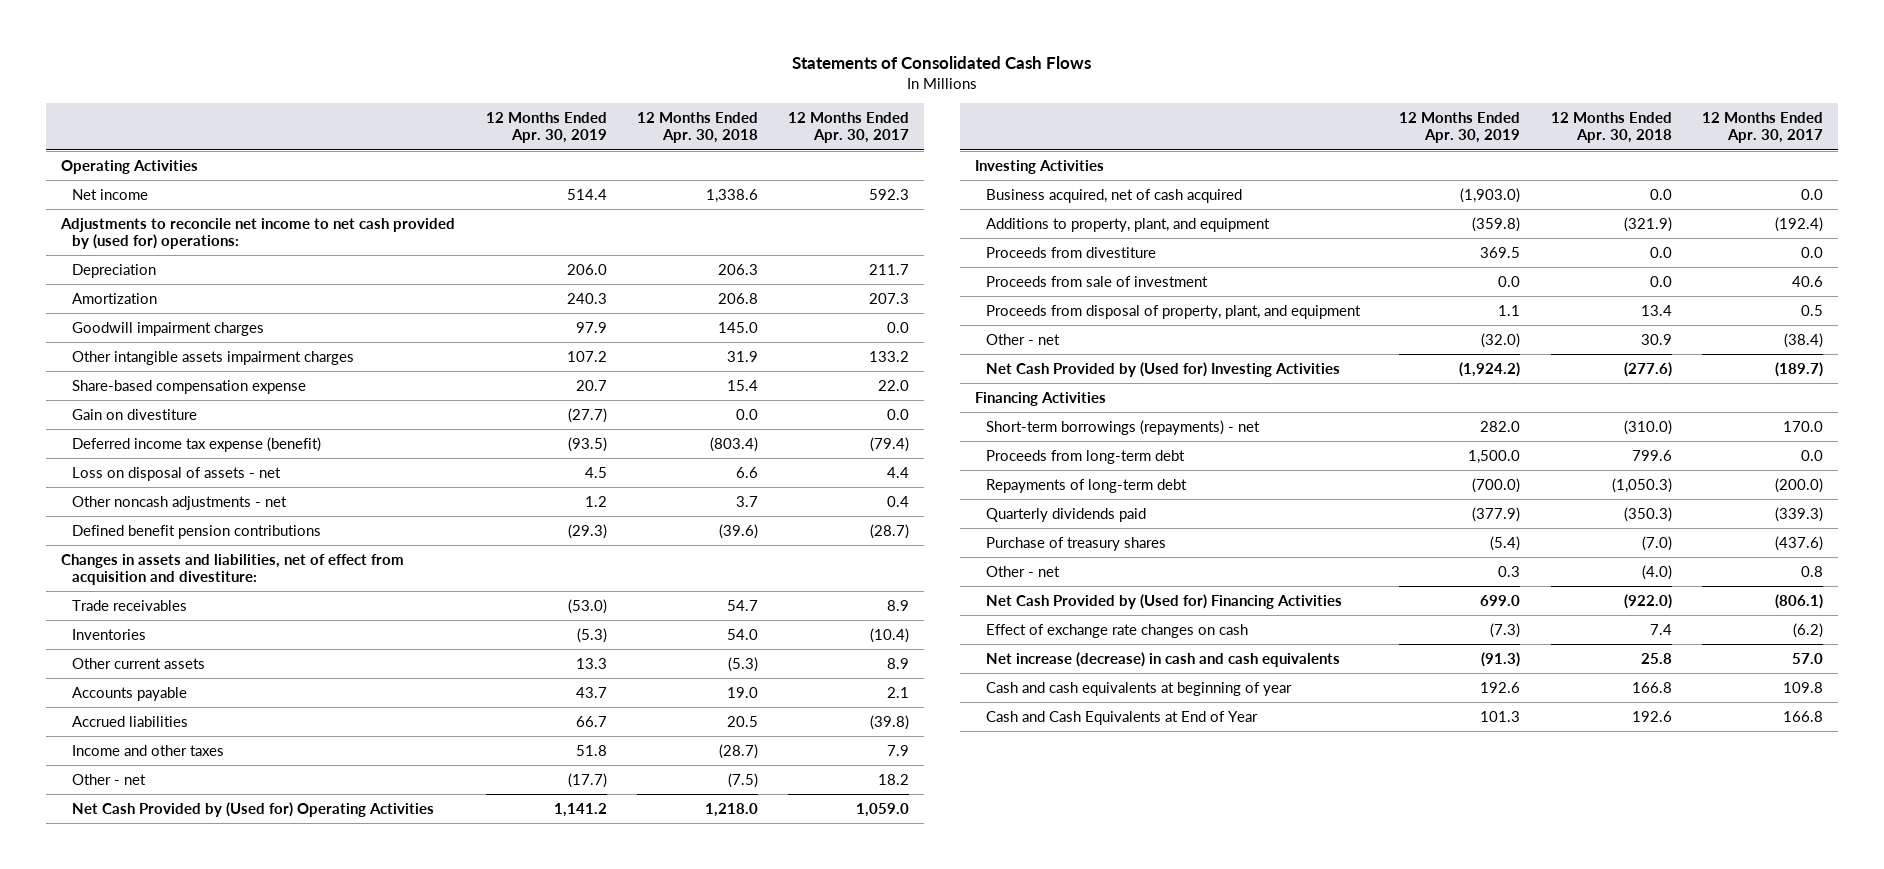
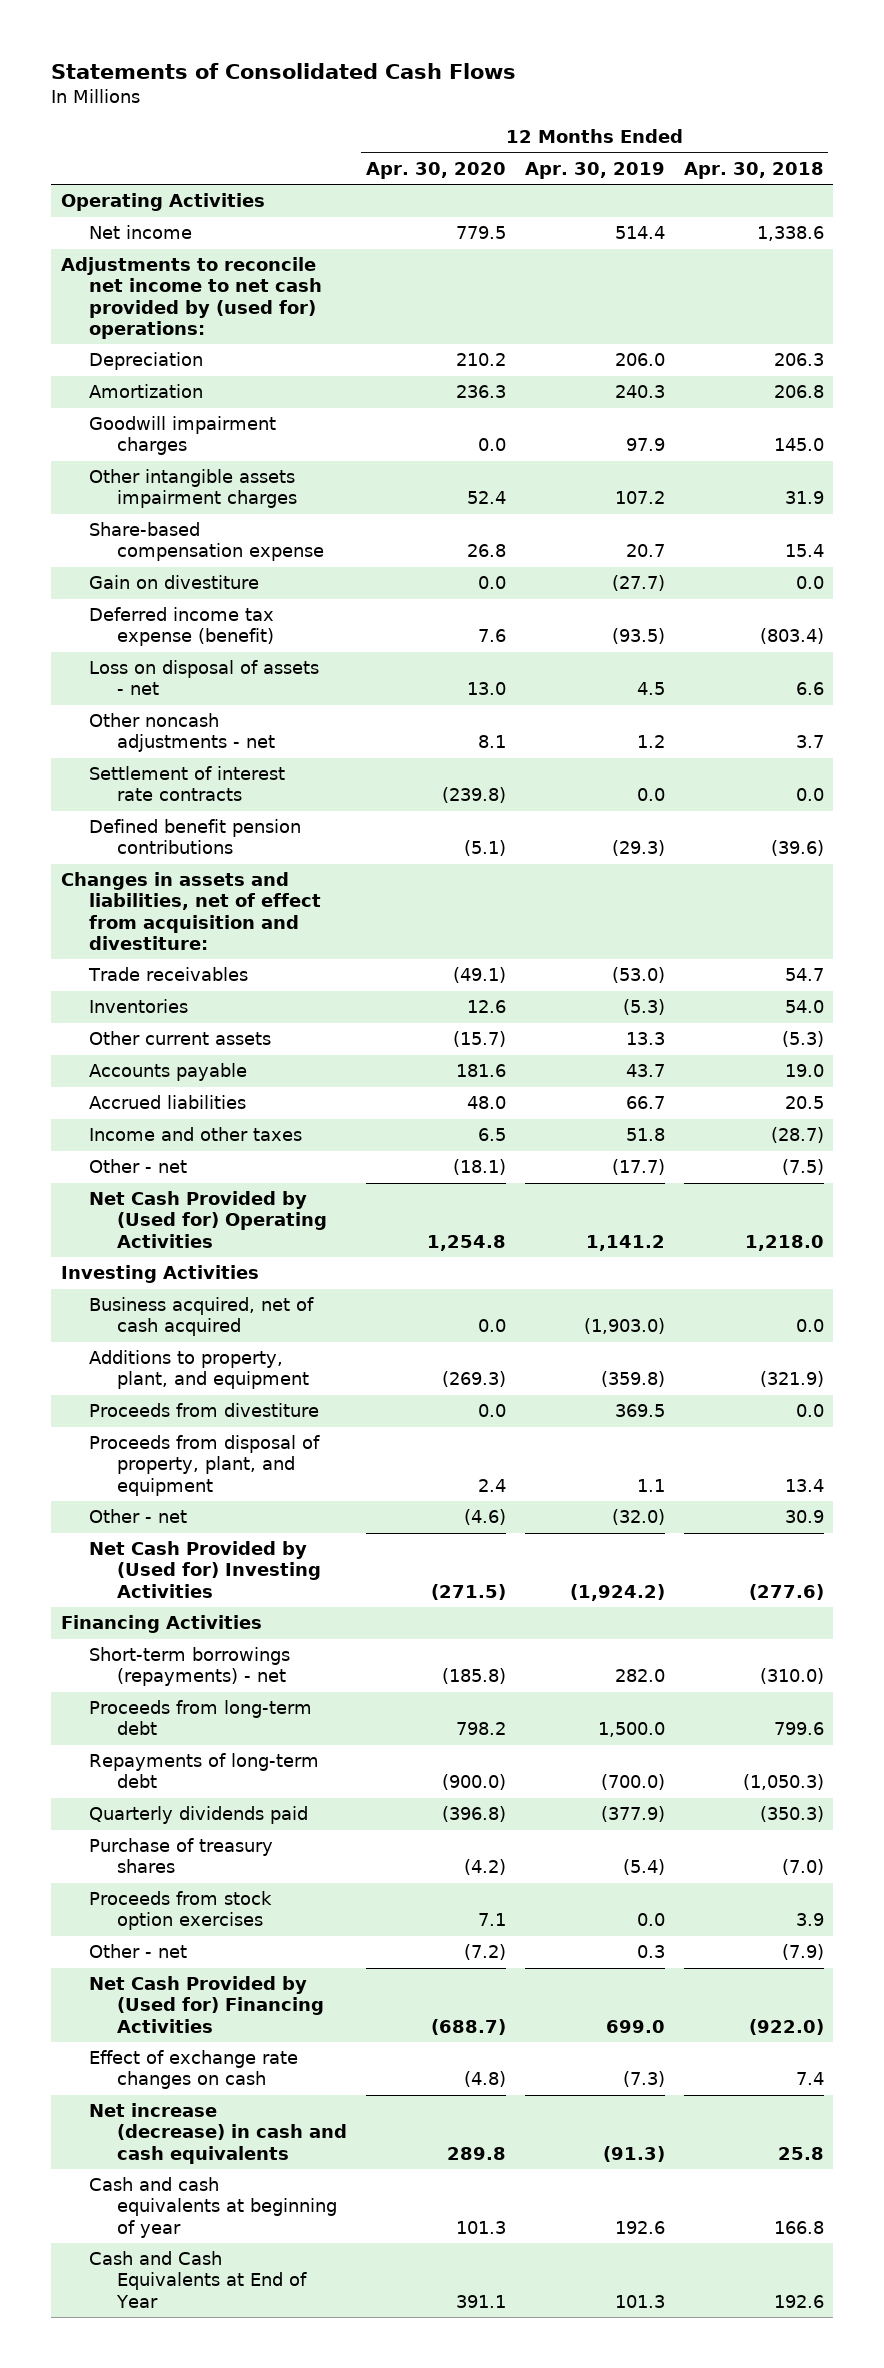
- | 12 Months Ended Apr. 30, 2019 | 12 Months Ended Apr. 30, 2018 | 12 Months Ended Apr. 30, 2017
+ | 12 Months Ended Apr. 30, 2020 | 12 Months Ended Apr. 30, 2019 | 12 Months Ended Apr. 30, 2018
+ Settlement of interest rate contracts | (239.8) | 0.0 | 0.0
- Proceeds from sale of investment | 0.0 | 0.0 | 40.6
- Other - net | 0.3 | (4.0) | 0.8
+ Proceeds from stock option exercises | 7.1 | 0.0 | 3.9
+ Other - net | (7.2) | 0.3 | (7.9)

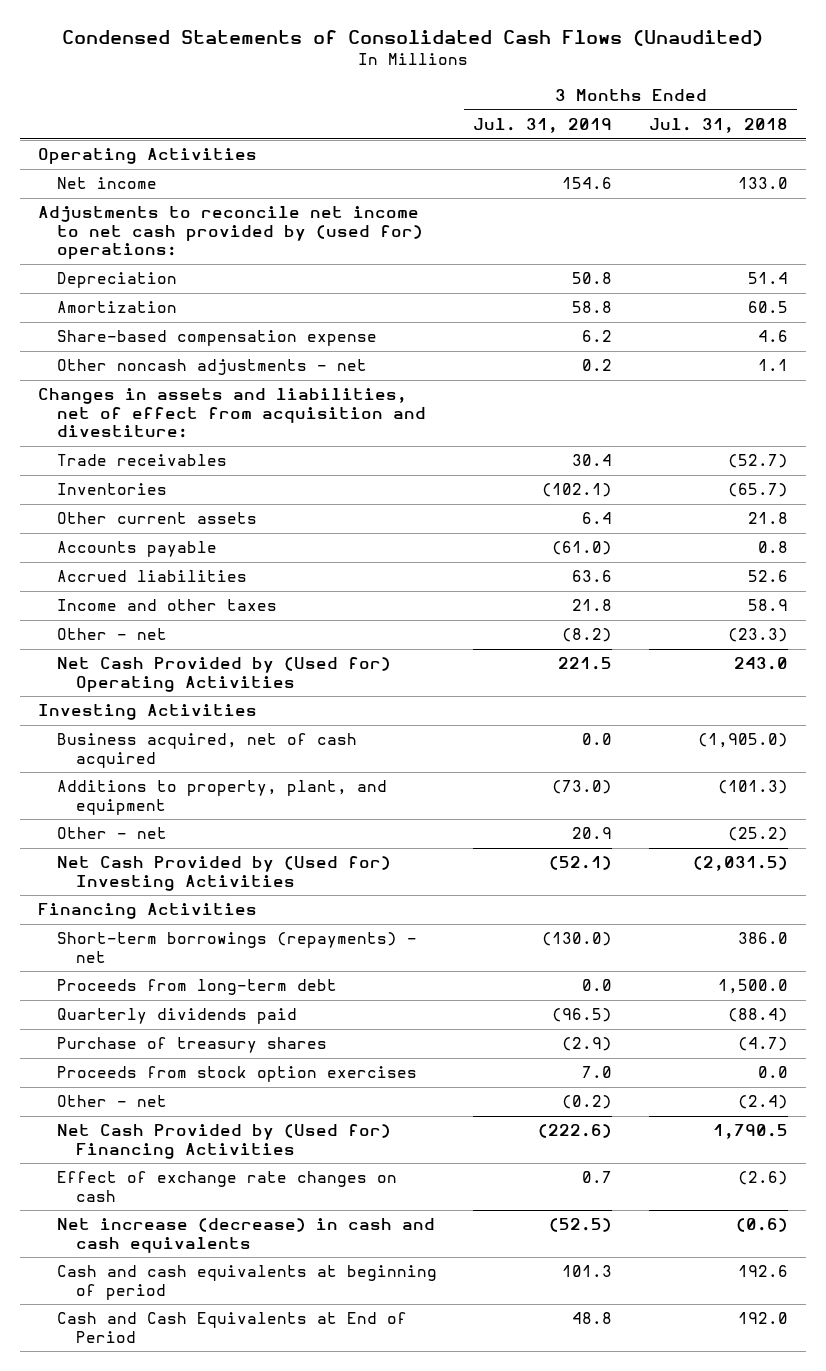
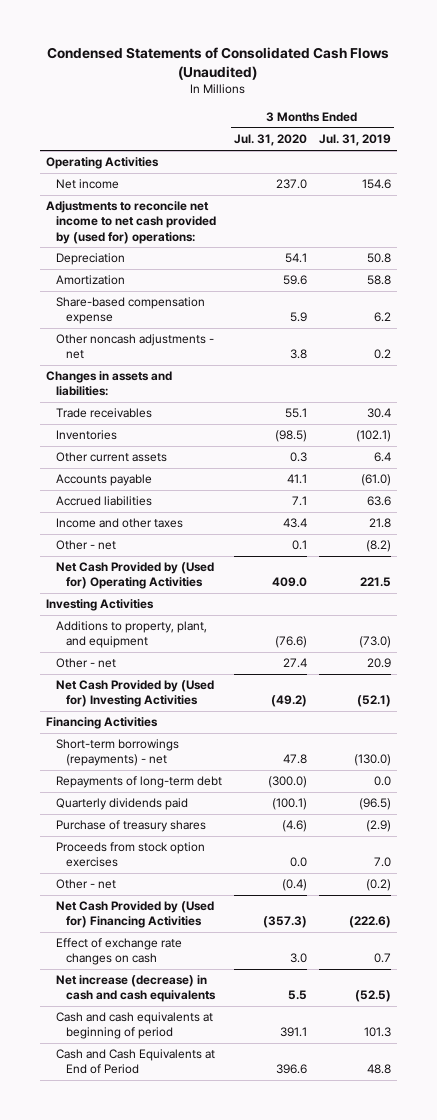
- | 3 Months Ended Jul. 31, 2019 | 3 Months Ended Jul. 31, 2018
+ | 3 Months Ended Jul. 31, 2020 | 3 Months Ended Jul. 31, 2019
- Changes in assets and liabilities, net of effect from acquisition and divestiture:
+ Changes in assets and liabilities:
- Business acquired, net of cash acquired | 0.0 | (1,905.0)
- Proceeds from long-term debt | 0.0 | 1,500.0
+ Repayments of long-term debt | (300.0) | 0.0

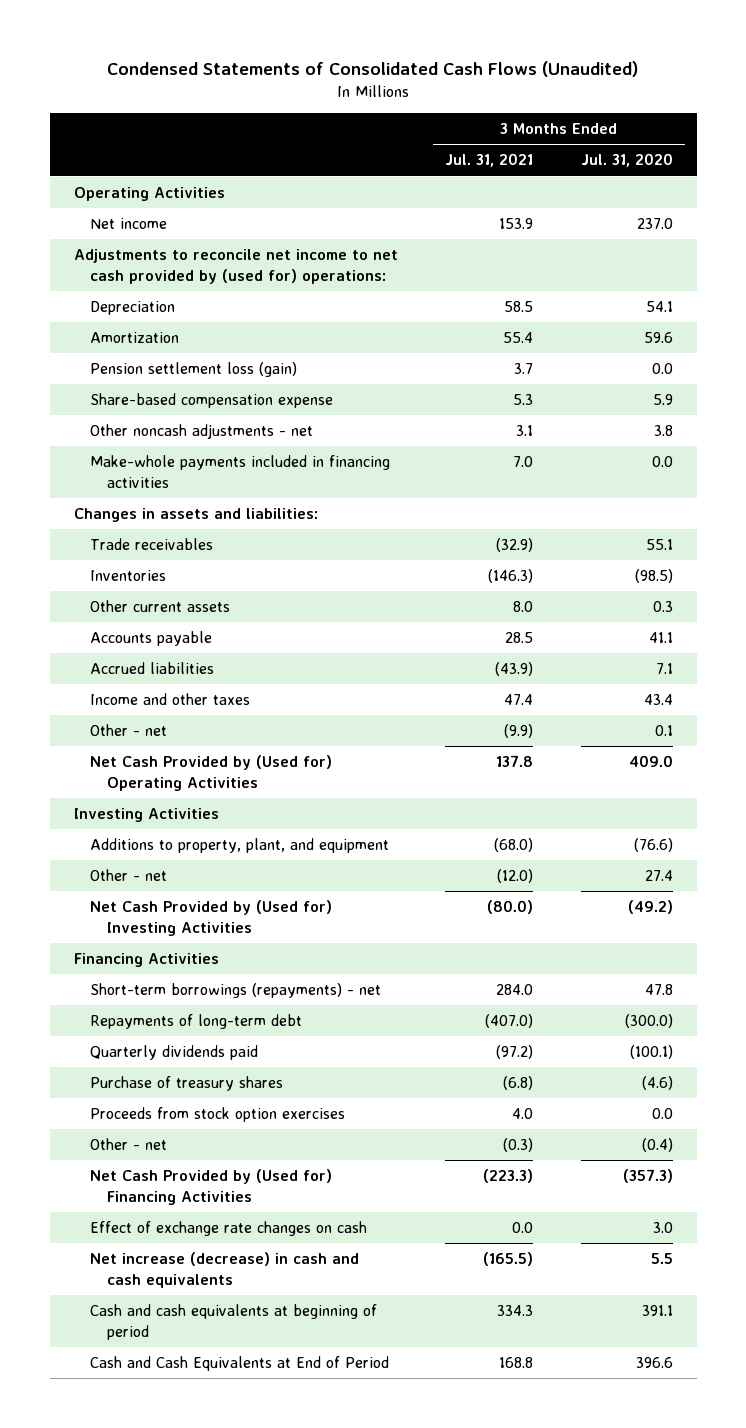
- | 3 Months Ended Jul. 31, 2020 | 3 Months Ended Jul. 31, 2019
+ | 3 Months Ended Jul. 31, 2021 | 3 Months Ended Jul. 31, 2020
+ Pension settlement loss (gain) | 3.7 | 0.0
+ Make-whole payments included in financing activities | 7.0 | 0.0

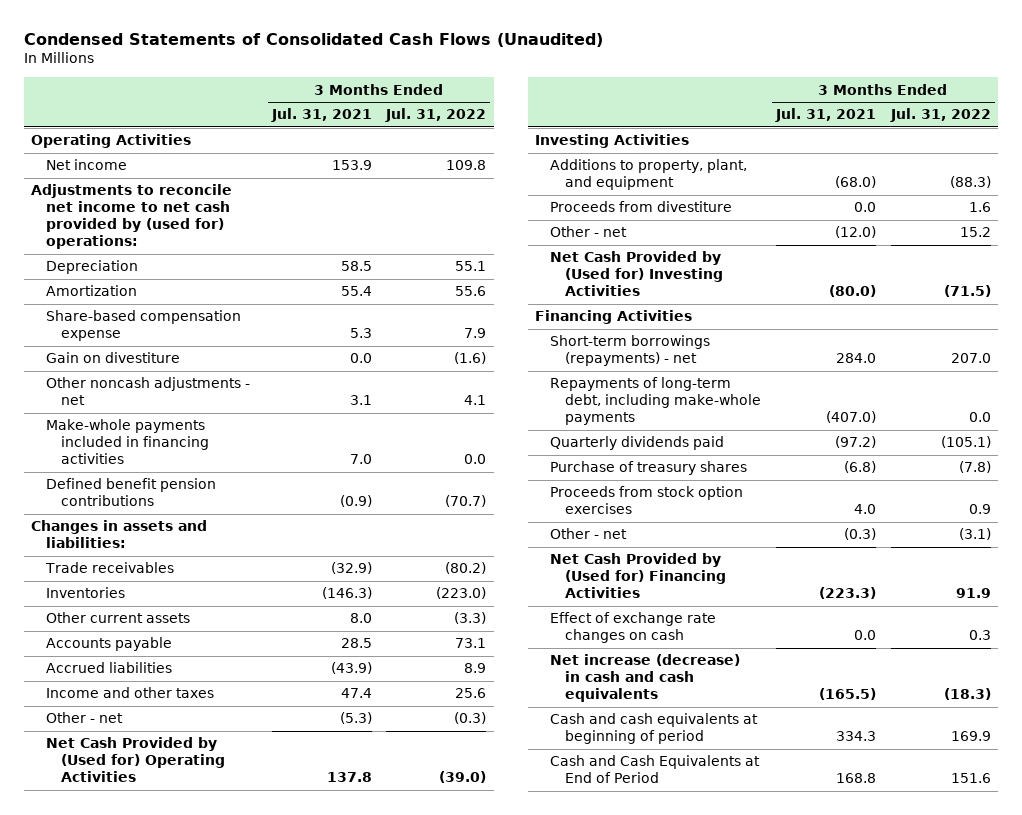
- | 3 Months Ended Jul. 31, 2021 | 3 Months Ended Jul. 31, 2020
+ | 3 Months Ended Jul. 31, 2021 | 3 Months Ended Jul. 31, 2022
- Pension settlement loss (gain) | 3.7 | 0.0
+ Gain on divestiture | 0.0 | (1.6)
+ Defined benefit pension contributions | (0.9) | (70.7)
- Other - net | (9.9) | 0.1
+ Other - net | (5.3) | (0.3)
+ Proceeds from divestiture | 0.0 | 1.6
- Repayments of long-term debt | (407.0) | (300.0)
+ Repayments of long-term debt, including make-whole payments | (407.0) | 0.0

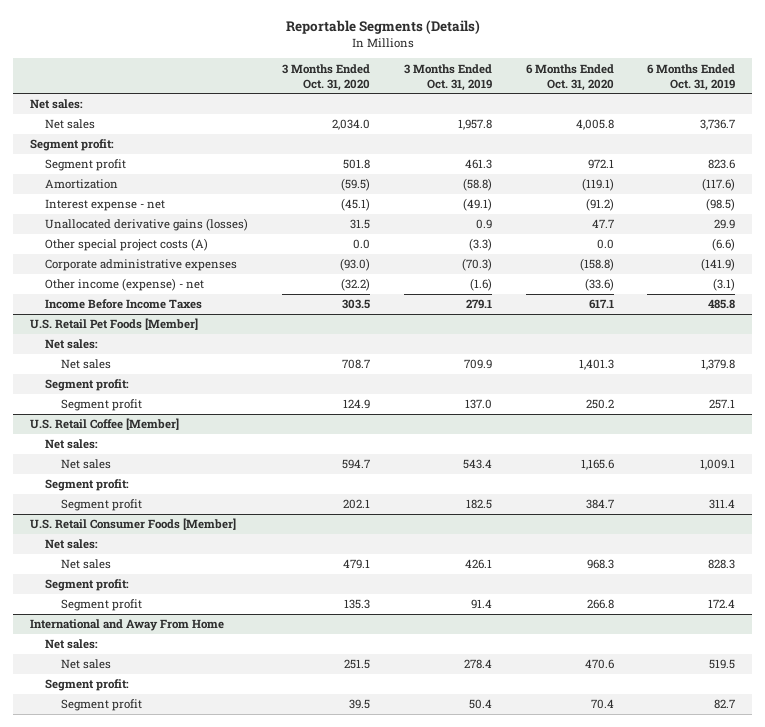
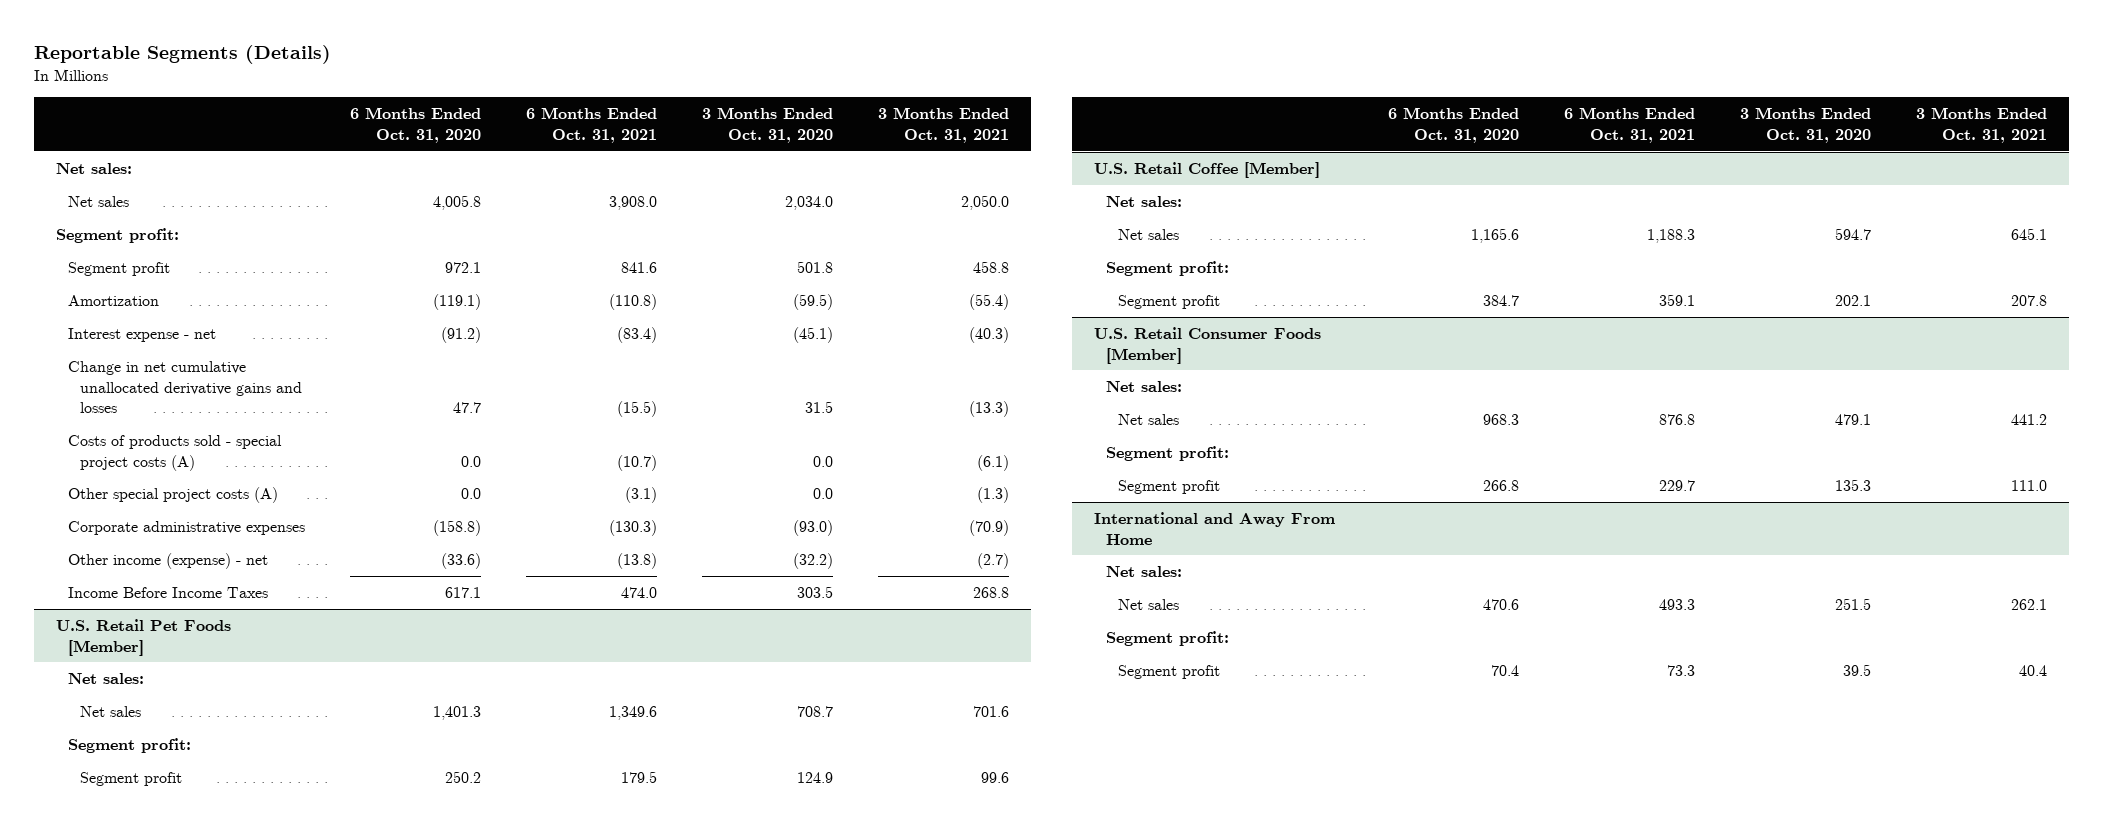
- | 3 Months Ended Oct. 31, 2020 | 3 Months Ended Oct. 31, 2019 | 6 Months Ended Oct. 31, 2020 | 6 Months Ended Oct. 31, 2019
+ | 6 Months Ended Oct. 31, 2020 | 6 Months Ended Oct. 31, 2021 | 3 Months Ended Oct. 31, 2020 | 3 Months Ended Oct. 31, 2021
- Unallocated derivative gains (losses) | 31.5 | 0.9 | 47.7 | 29.9
+ Change in net cumulative unallocated derivative gains and losses | 47.7 | (15.5) | 31.5 | (13.3)
+ Costs of products sold - special project costs (A) | 0.0 | (10.7) | 0.0 | (6.1)

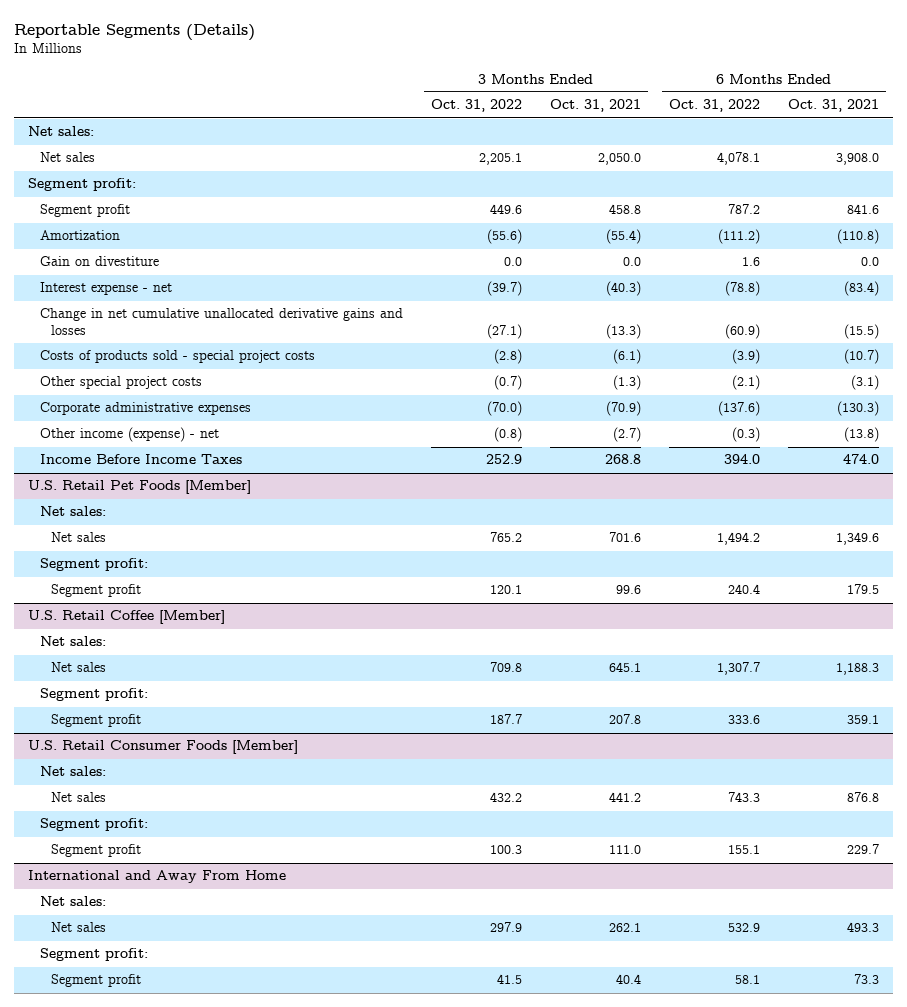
- | 6 Months Ended Oct. 31, 2020 | 6 Months Ended Oct. 31, 2021 | 3 Months Ended Oct. 31, 2020 | 3 Months Ended Oct. 31, 2021
+ | 3 Months Ended Oct. 31, 2022 | 3 Months Ended Oct. 31, 2021 | 6 Months Ended Oct. 31, 2022 | 6 Months Ended Oct. 31, 2021
+ Gain on divestiture | 0.0 | 0.0 | 1.6 | 0.0
- Costs of products sold - special project costs (A) | 0.0 | (10.7) | 0.0 | (6.1)
- Other special project costs (A) | 0.0 | (3.1) | 0.0 | (1.3)
+ Costs of products sold - special project costs | (2.8) | (6.1) | (3.9) | (10.7)
+ Other special project costs | (0.7) | (1.3) | (2.1) | (3.1)

